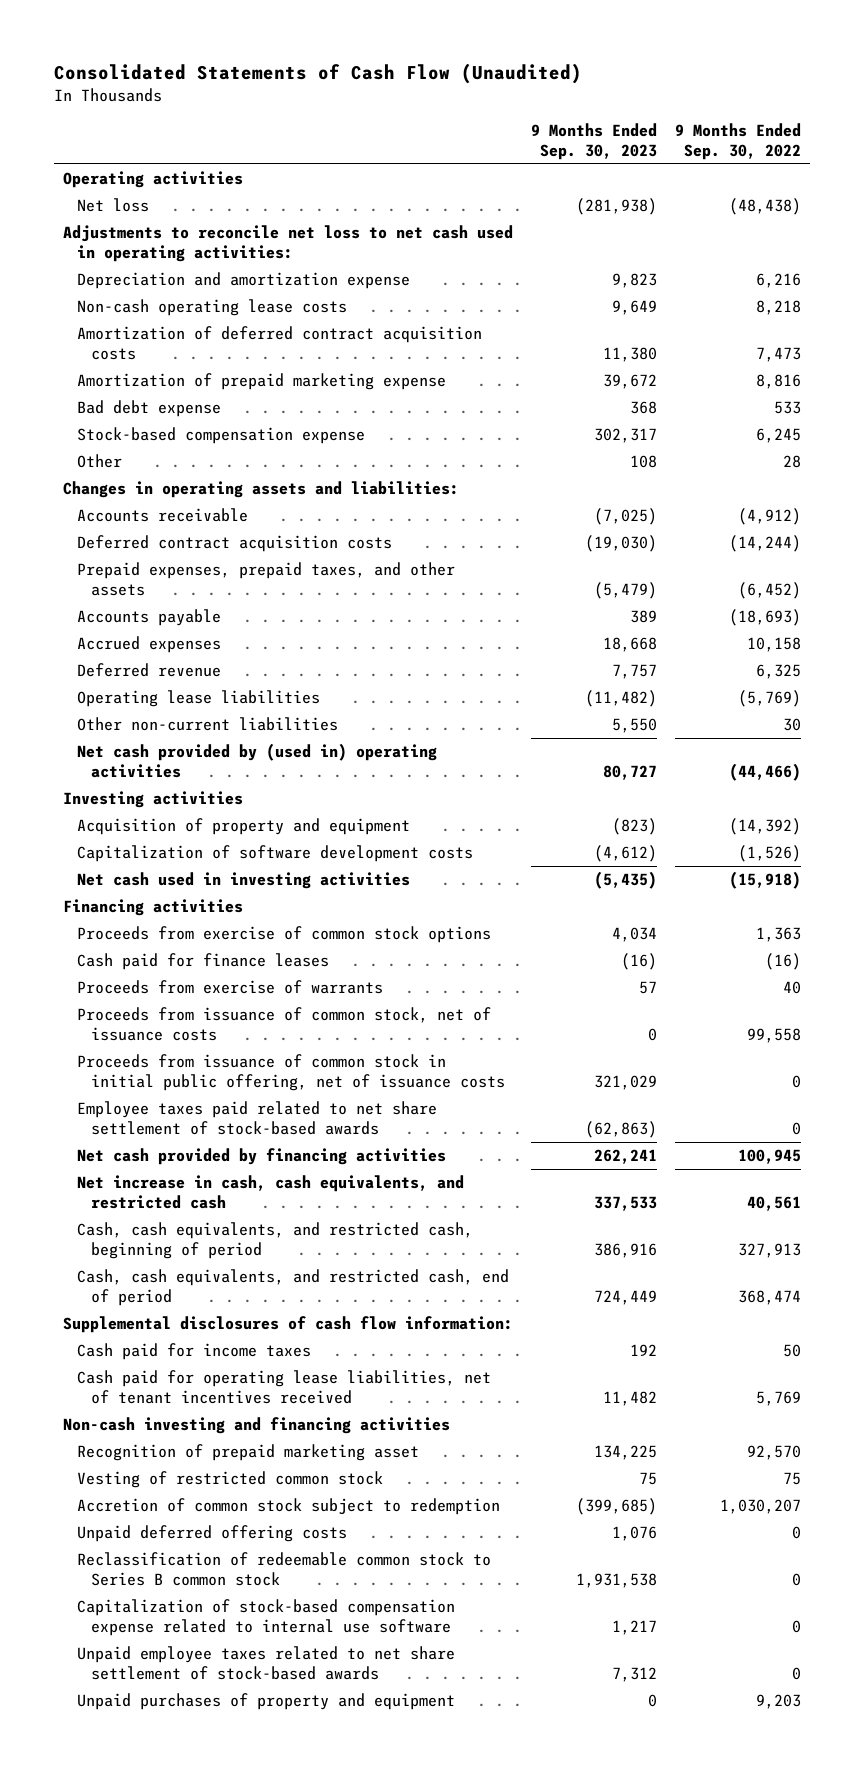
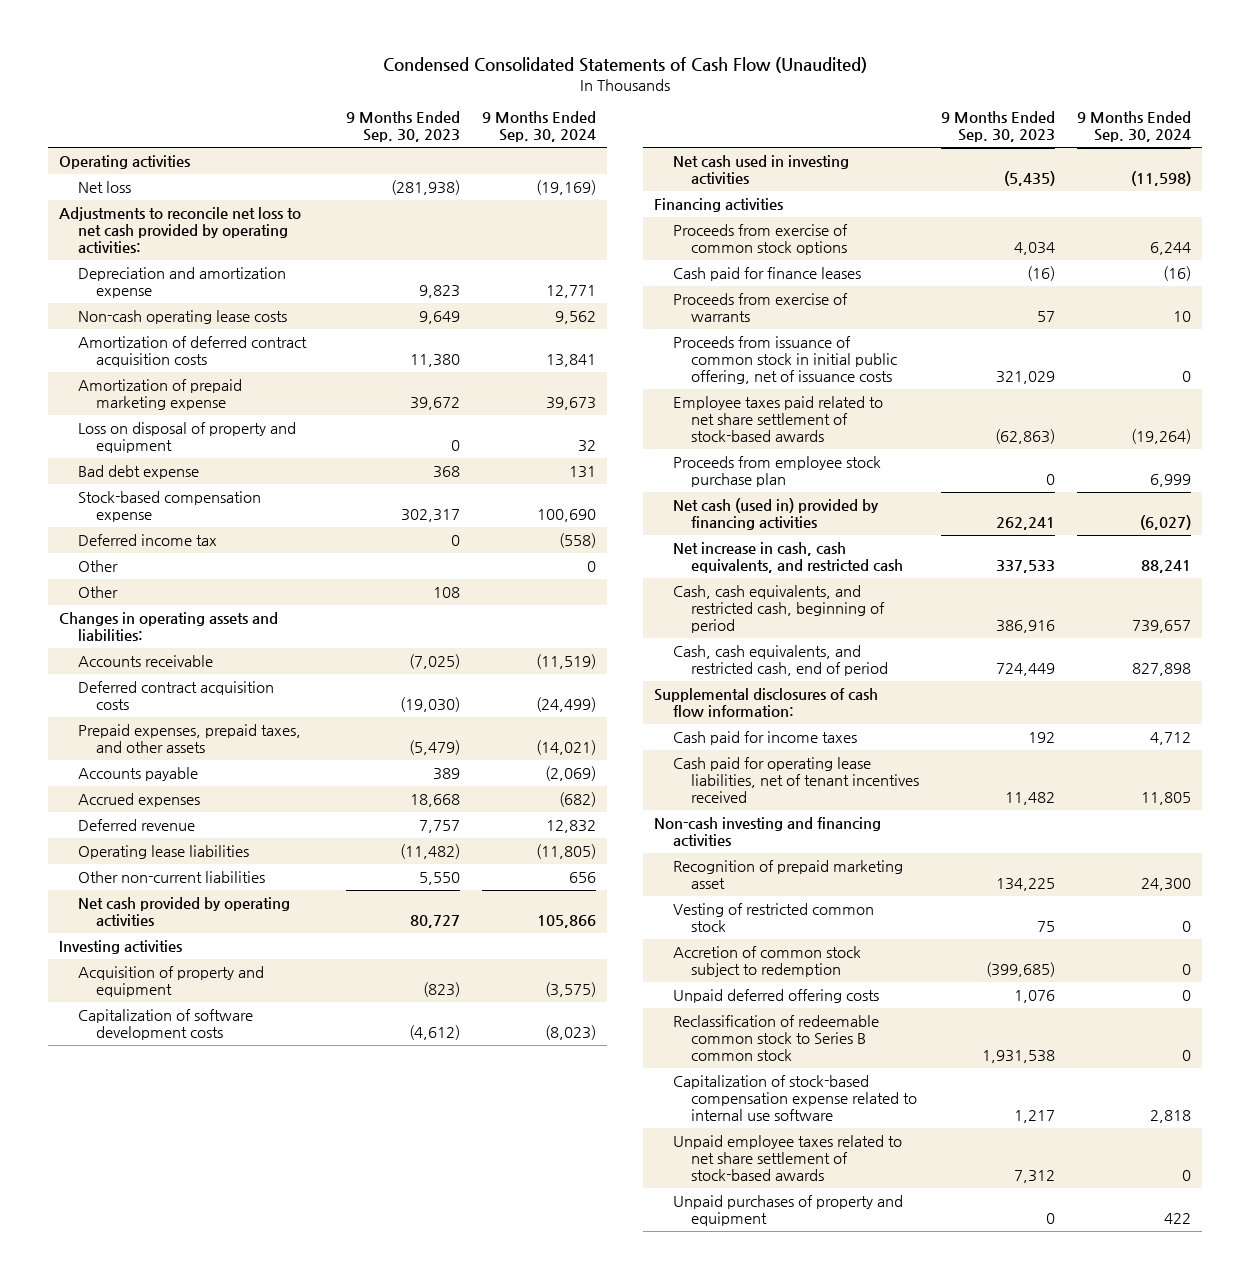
- Consolidated Statements of Cash Flow (Unaudited)
+ Condensed Consolidated Statements of Cash Flow (Unaudited)
- | 9 Months Ended Sep. 30, 2023 | 9 Months Ended Sep. 30, 2022
+ | 9 Months Ended Sep. 30, 2023 | 9 Months Ended Sep. 30, 2024
- Adjustments to reconcile net loss to net cash used in operating activities:
+ Adjustments to reconcile net loss to net cash provided by operating activities:
+ Loss on disposal of property and equipment | 0 | 32
+ Deferred income tax | 0 | (558)
+ Other | | 0
- Net cash provided by (used in) operating activities | 80,727 | (44,466)
+ Net cash provided by operating activities | 80,727 | 105,866
- Proceeds from issuance of common stock, net of issuance costs | 0 | 99,558
- Net cash provided by financing activities | 262,241 | 100,945
+ Proceeds from employee stock purchase plan | 0 | 6,999
+ Net cash (used in) provided by financing activities | 262,241 | (6,027)

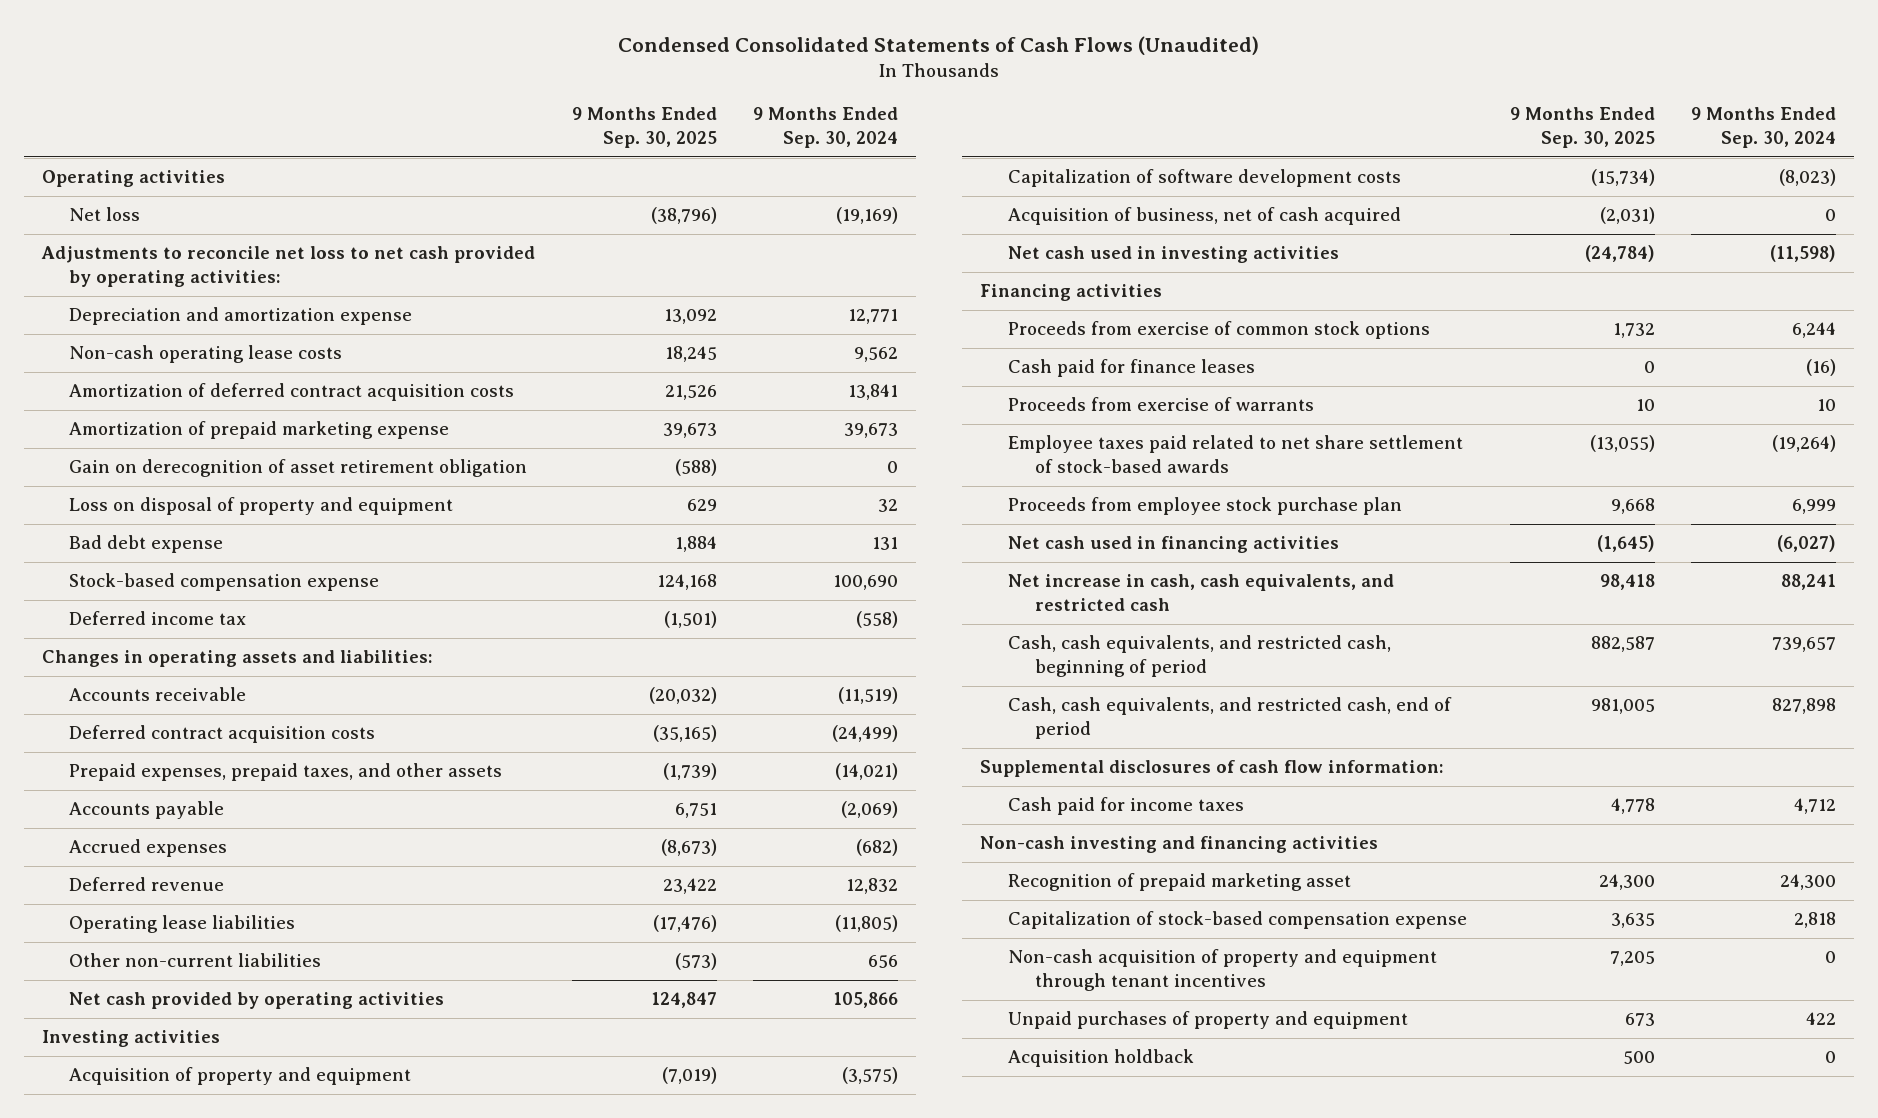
- Condensed Consolidated Statements of Cash Flow (Unaudited)
+ Condensed Consolidated Statements of Cash Flows (Unaudited)
- | 9 Months Ended Sep. 30, 2023 | 9 Months Ended Sep. 30, 2024
+ | 9 Months Ended Sep. 30, 2025 | 9 Months Ended Sep. 30, 2024
+ Gain on derecognition of asset retirement obligation | (588) | 0
- Other | | 0
- Other | 108 |
+ Acquisition of business, net of cash acquired | (2,031) | 0
- Proceeds from issuance of common stock in initial public offering, net of issuance costs | 321,029 | 0
- Net cash (used in) provided by financing activities | 262,241 | (6,027)
+ Net cash used in financing activities | (1,645) | (6,027)
- Cash paid for operating lease liabilities, net of tenant incentives received | 11,482 | 11,805
- Vesting of restricted common stock | 75 | 0
- Accretion of common stock subject to redemption | (399,685) | 0
- Unpaid deferred offering costs | 1,076 | 0
- Reclassification of redeemable common stock to Series B common stock | 1,931,538 | 0
- Capitalization of stock-based compensation expense related to internal use software | 1,217 | 2,818
- Unpaid employee taxes related to net share settlement of stock-based awards | 7,312 | 0
+ Capitalization of stock-based compensation expense | 3,635 | 2,818
+ Non-cash acquisition of property and equipment through tenant incentives | 7,205 | 0
+ Acquisition holdback | 500 | 0

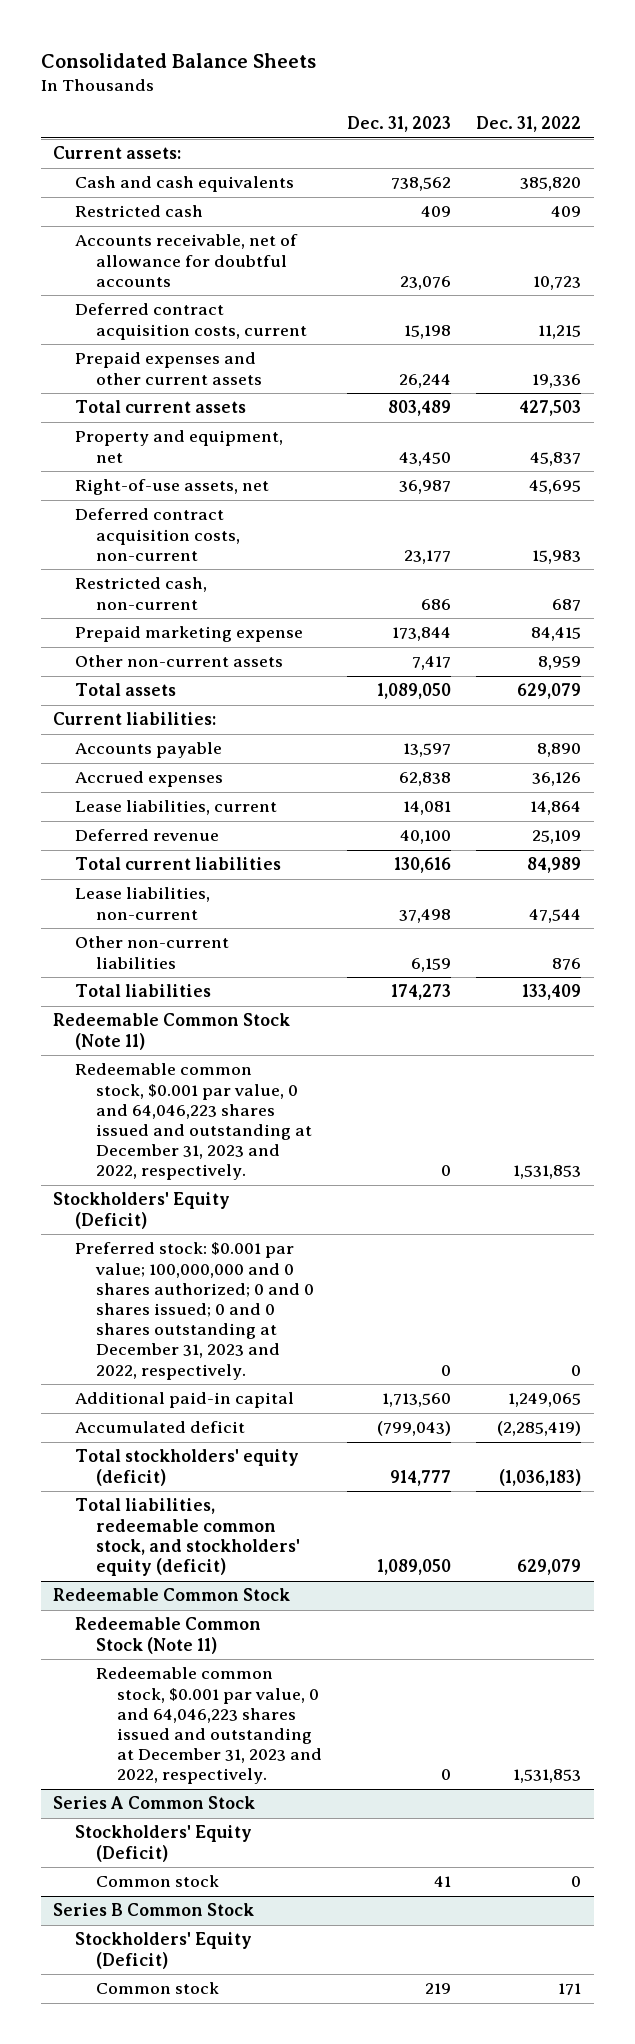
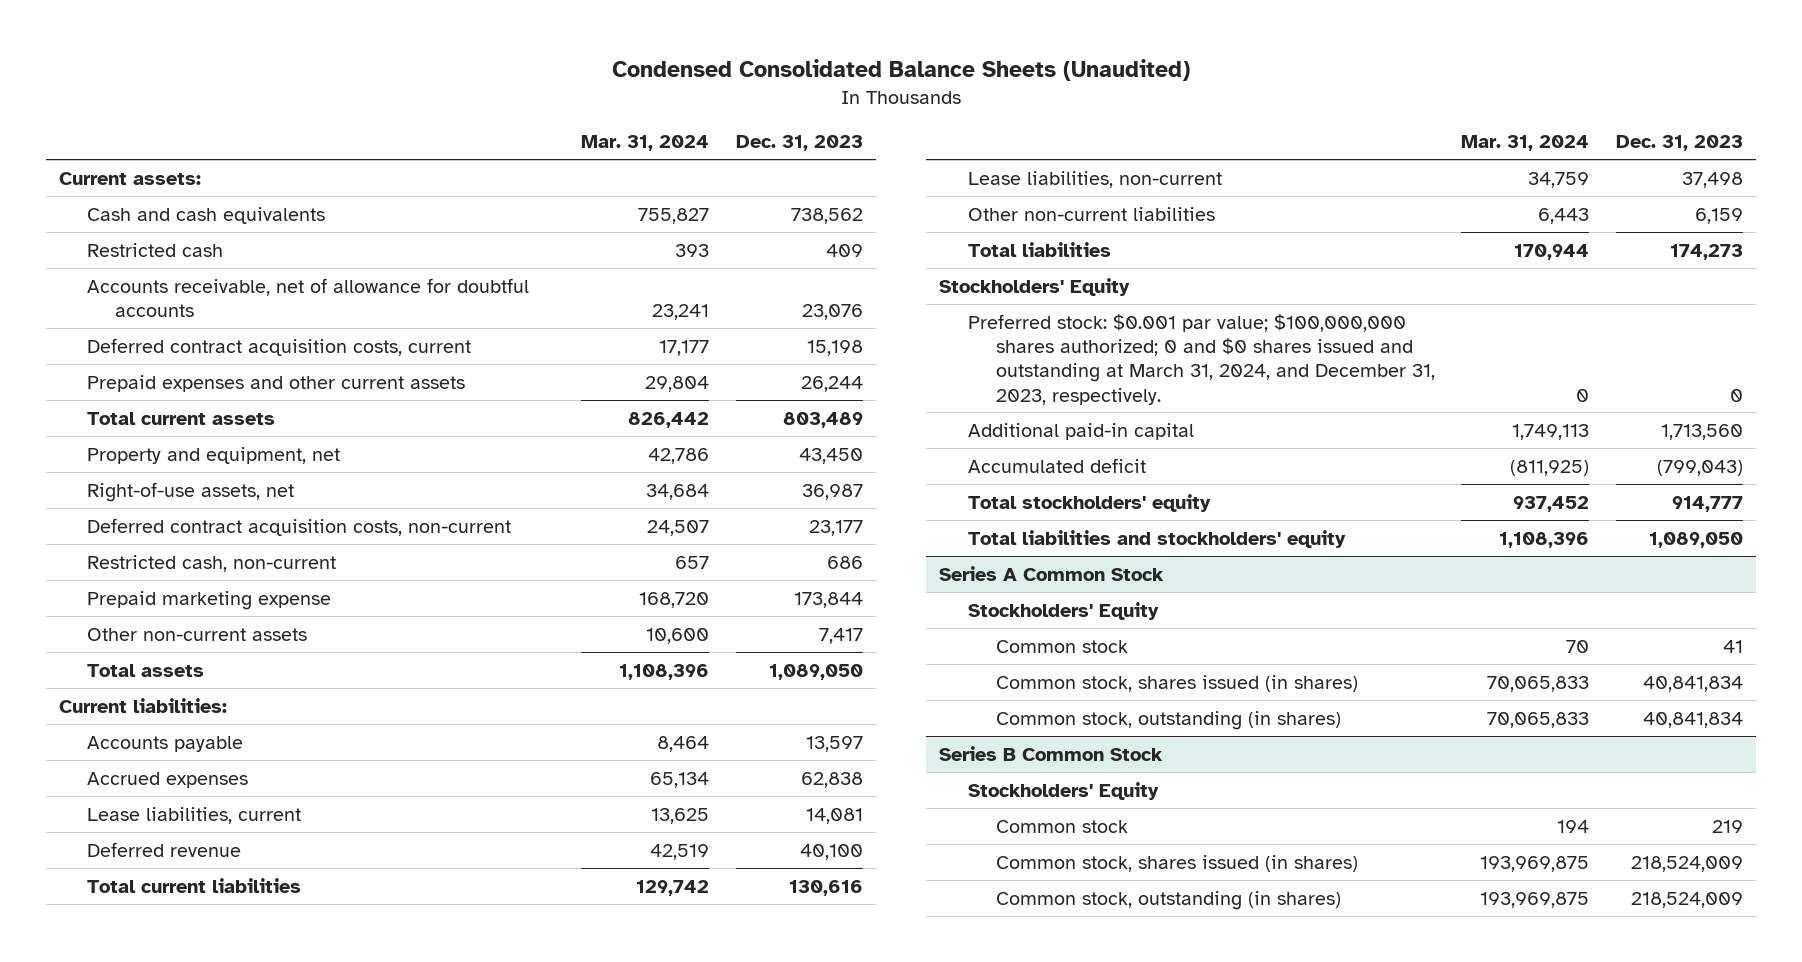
- Consolidated Balance Sheets
+ Condensed Consolidated Balance Sheets (Unaudited)
- | Dec. 31, 2023 | Dec. 31, 2022
+ | Mar. 31, 2024 | Dec. 31, 2023
- Redeemable Common Stock (Note 11)
- Redeemable common stock, $0.001 par value, 0 and 64,046,223 shares issued and outstanding at December 31, 2023 and 2022, respectively. | 0 | 1,531,853
- Stockholders' Equity (Deficit)
- Preferred stock: $0.001 par value; 100,000,000 and 0 shares authorized; 0 and 0 shares issued; 0 and 0 shares outstanding at December 31, 2023 and 2022, respectively. | 0 | 0
+ Stockholders' Equity
+ Preferred stock: $0.001 par value; $100,000,000 shares authorized; 0 and $0 shares issued and outstanding at March 31, 2024, and December 31, 2023, respectively. | 0 | 0
- Total stockholders' equity (deficit) | 914,777 | (1,036,183)
- Total liabilities, redeemable common stock, and stockholders' equity (deficit) | 1,089,050 | 629,079
- Redeemable Common Stock
- Redeemable Common Stock (Note 11)
- Redeemable common stock, $0.001 par value, 0 and 64,046,223 shares issued and outstanding at December 31, 2023 and 2022, respectively. | 0 | 1,531,853
+ Total stockholders' equity | 937,452 | 914,777
+ Total liabilities and stockholders' equity | 1,108,396 | 1,089,050
@ Series A Common Stock
- Stockholders' Equity (Deficit)
+ Stockholders' Equity
+ Common stock, shares issued (in shares) | 70,065,833 | 40,841,834
+ Common stock, outstanding (in shares) | 70,065,833 | 40,841,834
@ Series B Common Stock
- Stockholders' Equity (Deficit)
+ Stockholders' Equity
+ Common stock, shares issued (in shares) | 193,969,875 | 218,524,009
+ Common stock, outstanding (in shares) | 193,969,875 | 218,524,009

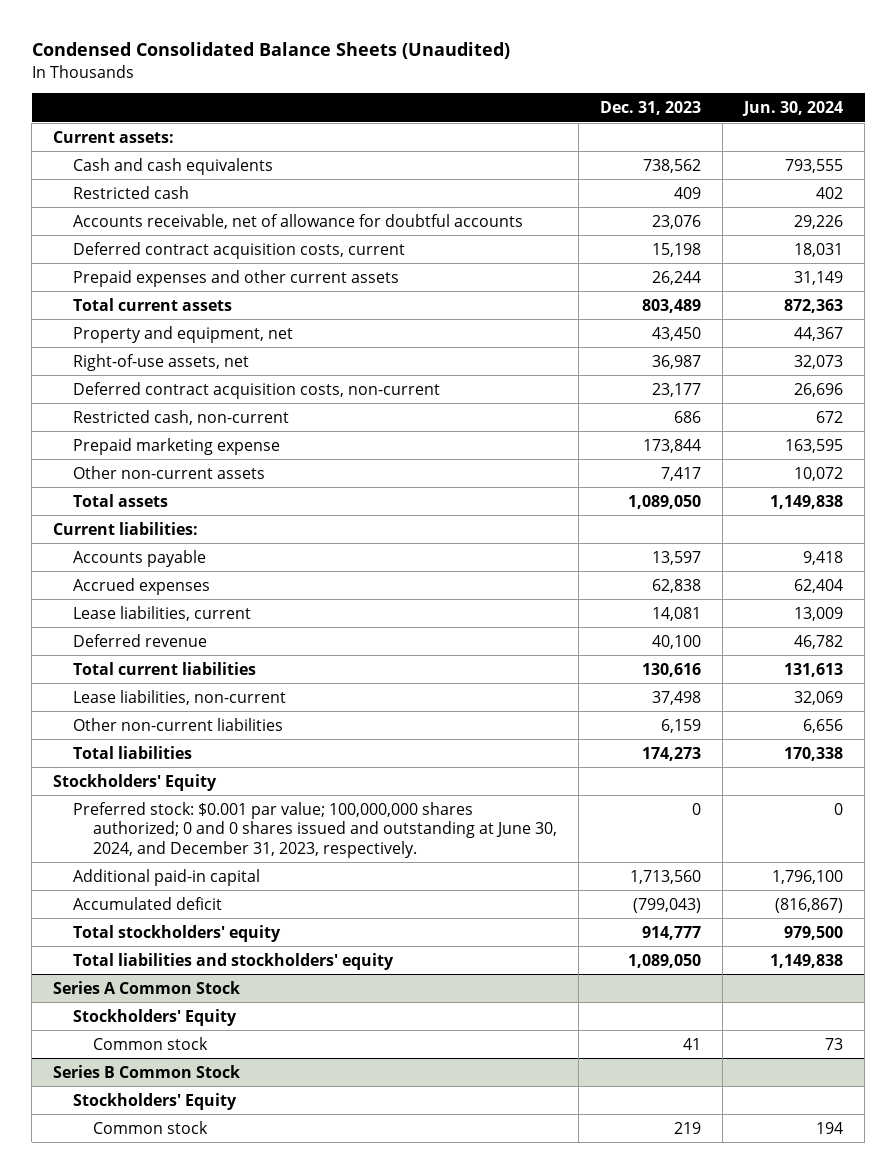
- | Mar. 31, 2024 | Dec. 31, 2023
+ | Dec. 31, 2023 | Jun. 30, 2024
- Preferred stock: $0.001 par value; $100,000,000 shares authorized; 0 and $0 shares issued and outstanding at March 31, 2024, and December 31, 2023, respectively. | 0 | 0
+ Preferred stock: $0.001 par value; 100,000,000 shares authorized; 0 and 0 shares issued and outstanding at June 30, 2024, and December 31, 2023, respectively. | 0 | 0
@ Series A Common Stock
- Common stock, shares issued (in shares) | 70,065,833 | 40,841,834
- Common stock, outstanding (in shares) | 70,065,833 | 40,841,834
@ Series B Common Stock
- Common stock, shares issued (in shares) | 193,969,875 | 218,524,009
- Common stock, outstanding (in shares) | 193,969,875 | 218,524,009

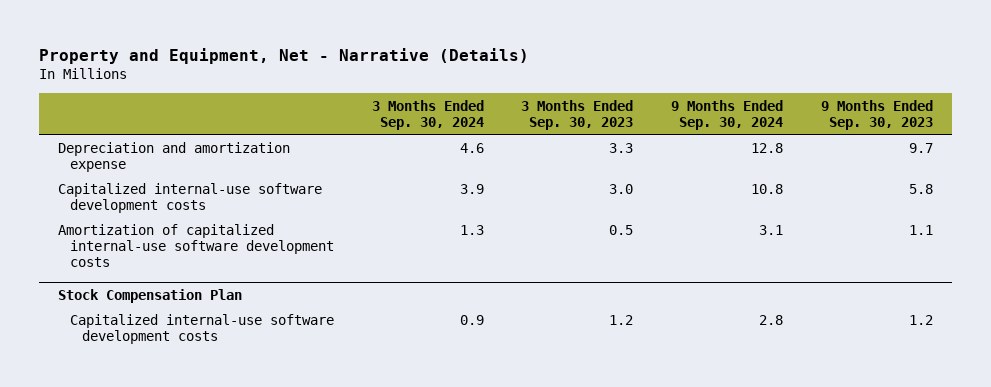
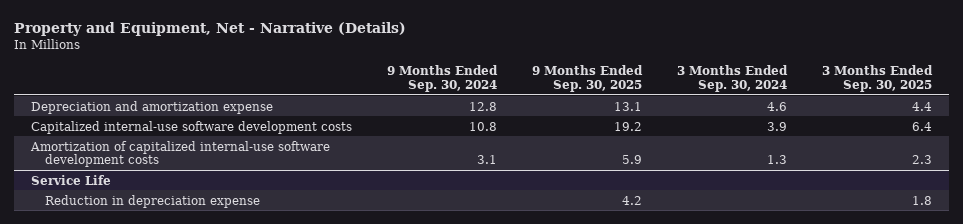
- | 3 Months Ended Sep. 30, 2024 | 3 Months Ended Sep. 30, 2023 | 9 Months Ended Sep. 30, 2024 | 9 Months Ended Sep. 30, 2023
+ | 9 Months Ended Sep. 30, 2024 | 9 Months Ended Sep. 30, 2025 | 3 Months Ended Sep. 30, 2024 | 3 Months Ended Sep. 30, 2025
- Stock Compensation Plan
- Capitalized internal-use software development costs | 0.9 | 1.2 | 2.8 | 1.2
+ Service Life
+ Reduction in depreciation expense | | 4.2 | | 1.8

